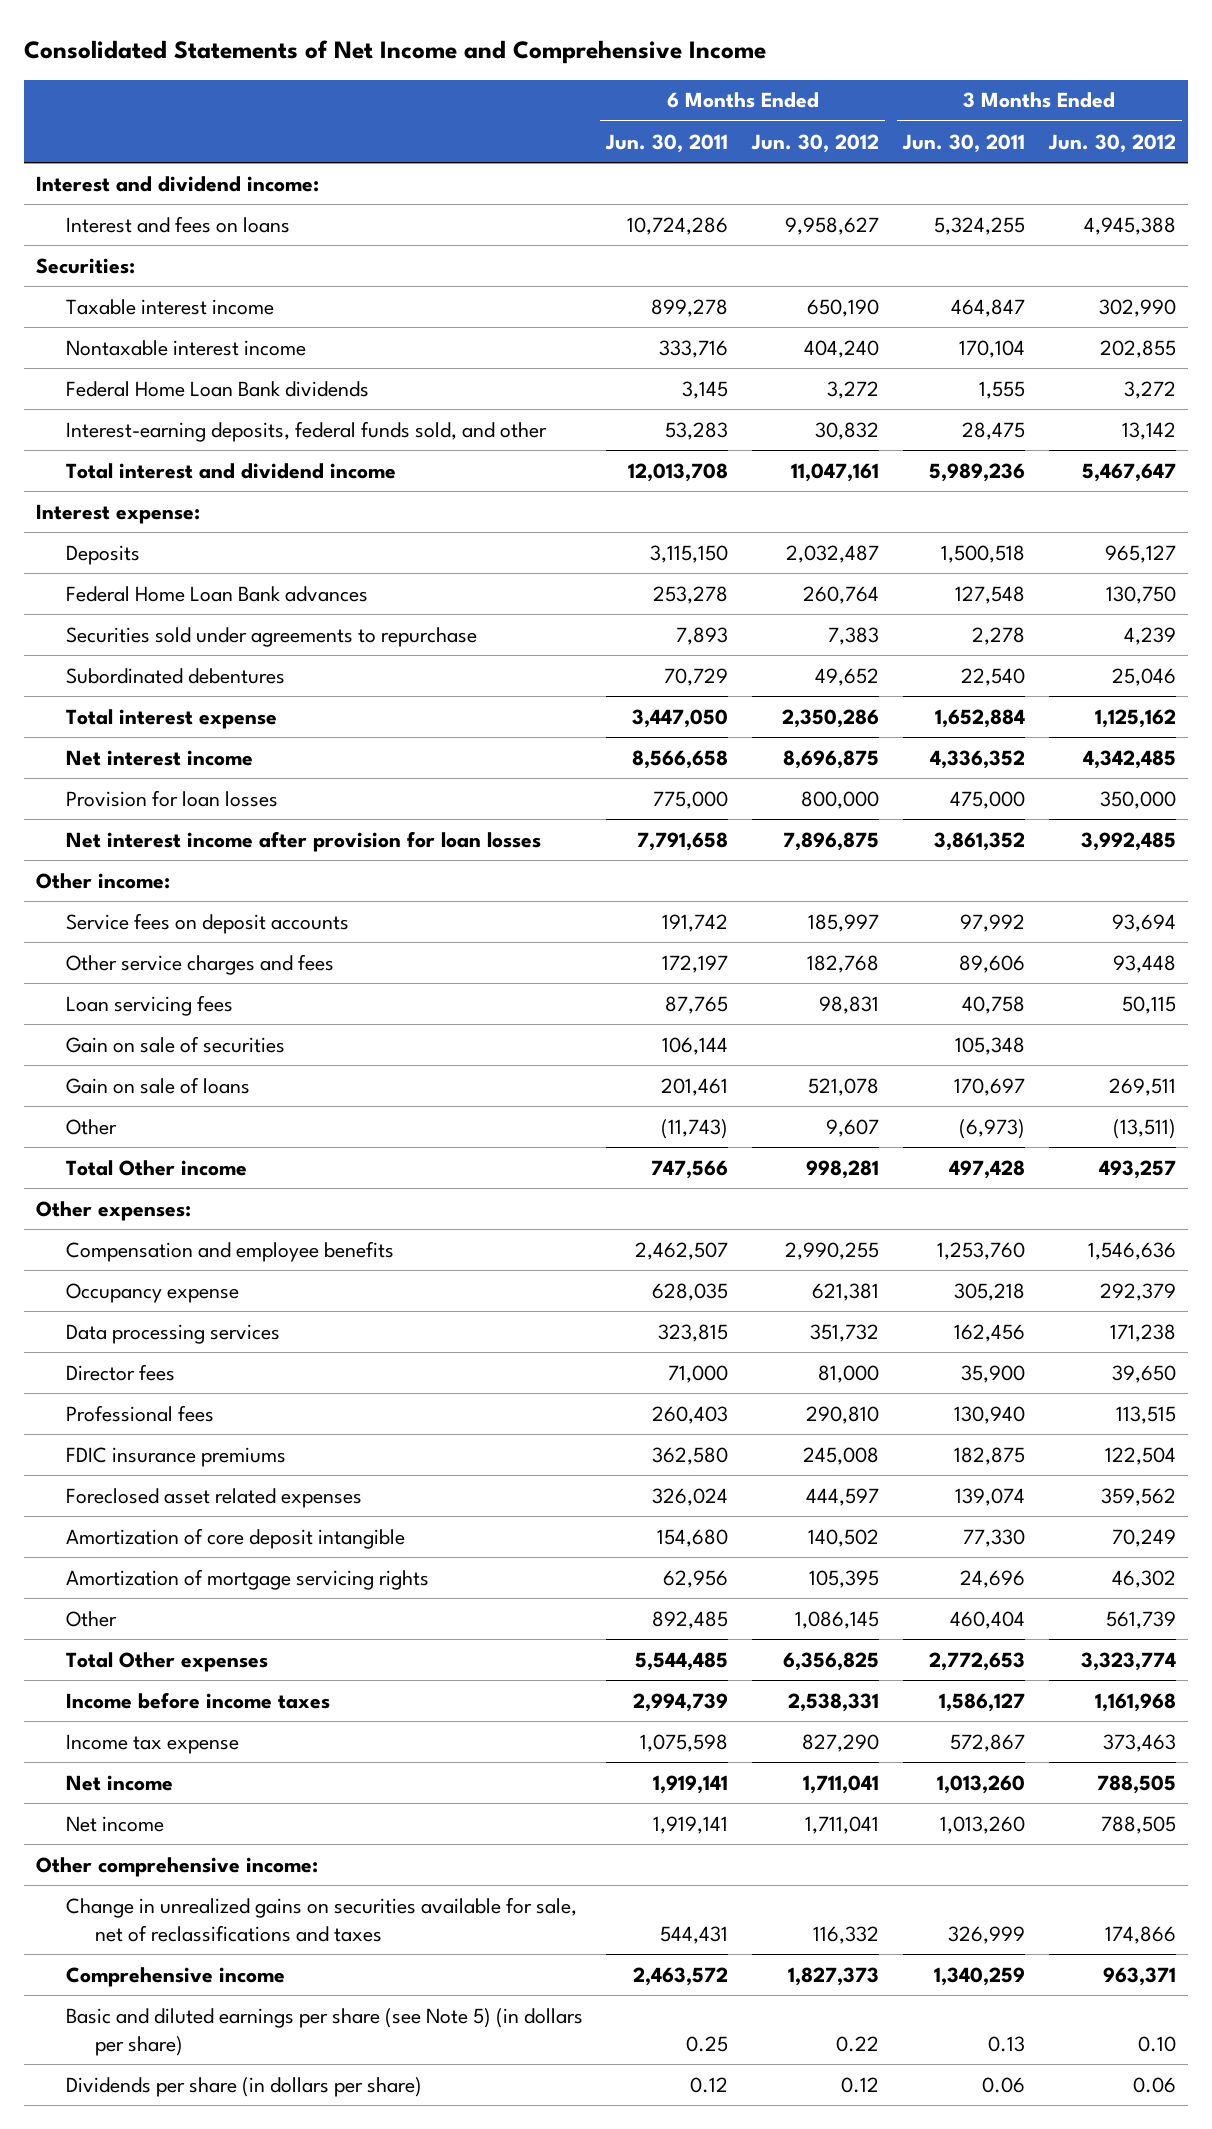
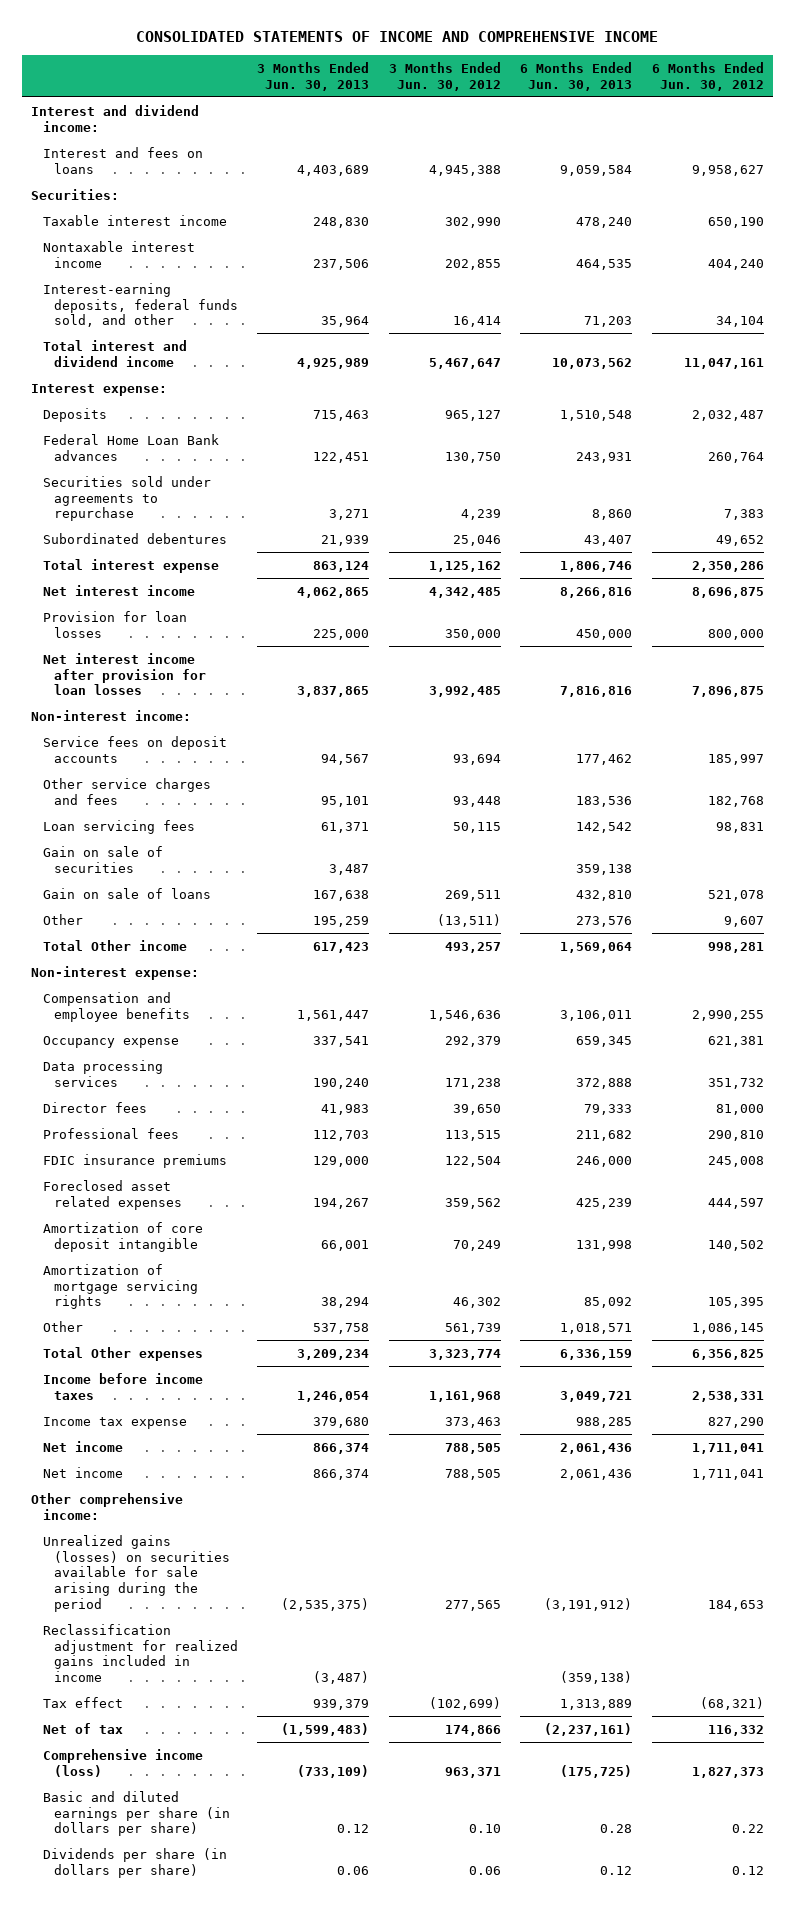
- Consolidated Statements of Net Income and Comprehensive Income
+ CONSOLIDATED STATEMENTS OF INCOME AND COMPREHENSIVE INCOME
- | 6 Months Ended Jun. 30, 2011 | 6 Months Ended Jun. 30, 2012 | 3 Months Ended Jun. 30, 2011 | 3 Months Ended Jun. 30, 2012
+ | 3 Months Ended Jun. 30, 2013 | 3 Months Ended Jun. 30, 2012 | 6 Months Ended Jun. 30, 2013 | 6 Months Ended Jun. 30, 2012
- Federal Home Loan Bank dividends | 3,145 | 3,272 | 1,555 | 3,272
- Interest-earning deposits, federal funds sold, and other | 53,283 | 30,832 | 28,475 | 13,142
+ Interest-earning deposits, federal funds sold, and other | 35,964 | 16,414 | 71,203 | 34,104
- Other income:
+ Non-interest income:
- Other expenses:
+ Non-interest expense:
- Change in unrealized gains on securities available for sale, net of reclassifications and taxes | 544,431 | 116,332 | 326,999 | 174,866
- Comprehensive income | 2,463,572 | 1,827,373 | 1,340,259 | 963,371
- Basic and diluted earnings per share (see Note 5) (in dollars per share) | 0.25 | 0.22 | 0.13 | 0.10
+ Unrealized gains (losses) on securities available for sale arising during the period | (2,535,375) | 277,565 | (3,191,912) | 184,653
+ Reclassification adjustment for realized gains included in income | (3,487) | | (359,138) |
+ Tax effect | 939,379 | (102,699) | 1,313,889 | (68,321)
+ Net of tax | (1,599,483) | 174,866 | (2,237,161) | 116,332
+ Comprehensive income (loss) | (733,109) | 963,371 | (175,725) | 1,827,373
+ Basic and diluted earnings per share (in dollars per share) | 0.12 | 0.10 | 0.28 | 0.22

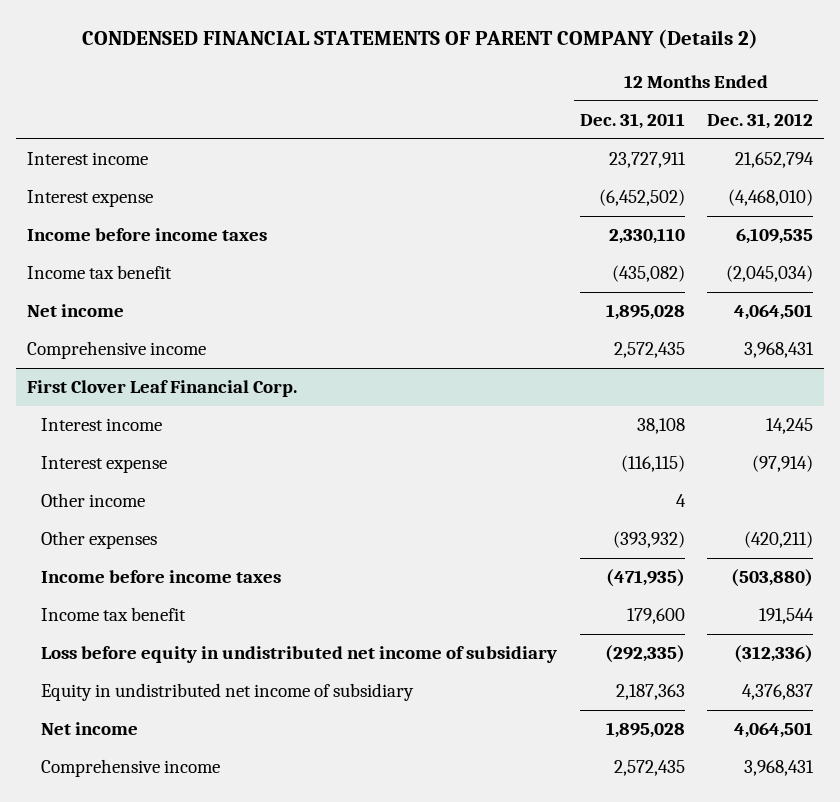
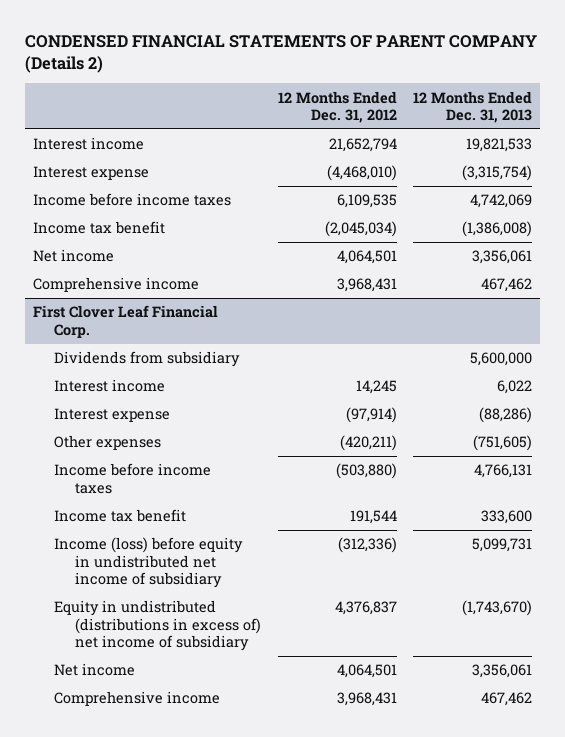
- | 12 Months Ended Dec. 31, 2011 | 12 Months Ended Dec. 31, 2012
+ | 12 Months Ended Dec. 31, 2012 | 12 Months Ended Dec. 31, 2013
@ First Clover Leaf Financial Corp.
+ Dividends from subsidiary | | 5,600,000
- Other income | 4 |
- Loss before equity in undistributed net income of subsidiary | (292,335) | (312,336)
- Equity in undistributed net income of subsidiary | 2,187,363 | 4,376,837
+ Income (loss) before equity in undistributed net income of subsidiary | (312,336) | 5,099,731
+ Equity in undistributed (distributions in excess of) net income of subsidiary | 4,376,837 | (1,743,670)

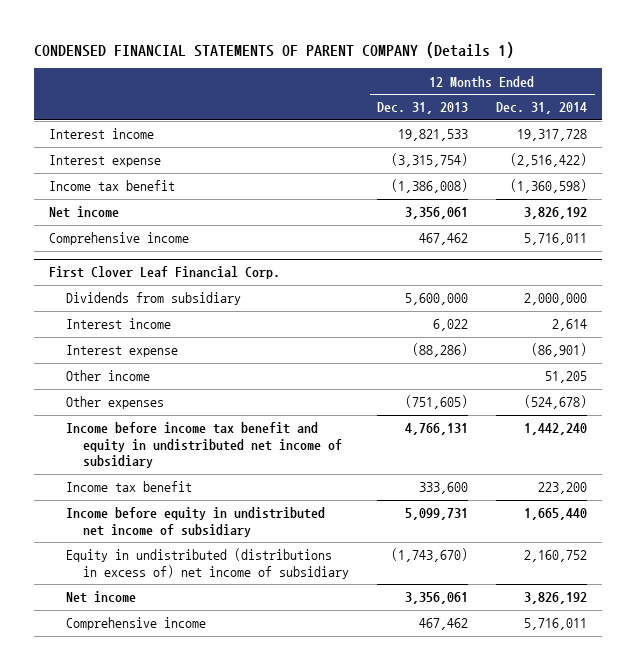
- CONDENSED FINANCIAL STATEMENTS OF PARENT COMPANY (Details 2)
+ CONDENSED FINANCIAL STATEMENTS OF PARENT COMPANY (Details 1)
- | 12 Months Ended Dec. 31, 2012 | 12 Months Ended Dec. 31, 2013
+ | 12 Months Ended Dec. 31, 2013 | 12 Months Ended Dec. 31, 2014
- Income before income taxes | 6,109,535 | 4,742,069
@ First Clover Leaf Financial Corp.
+ Other income | | 51,205
- Income before income taxes | (503,880) | 4,766,131
+ Income before income tax benefit and equity in undistributed net income of subsidiary | 4,766,131 | 1,442,240
- Income (loss) before equity in undistributed net income of subsidiary | (312,336) | 5,099,731
+ Income before equity in undistributed net income of subsidiary | 5,099,731 | 1,665,440

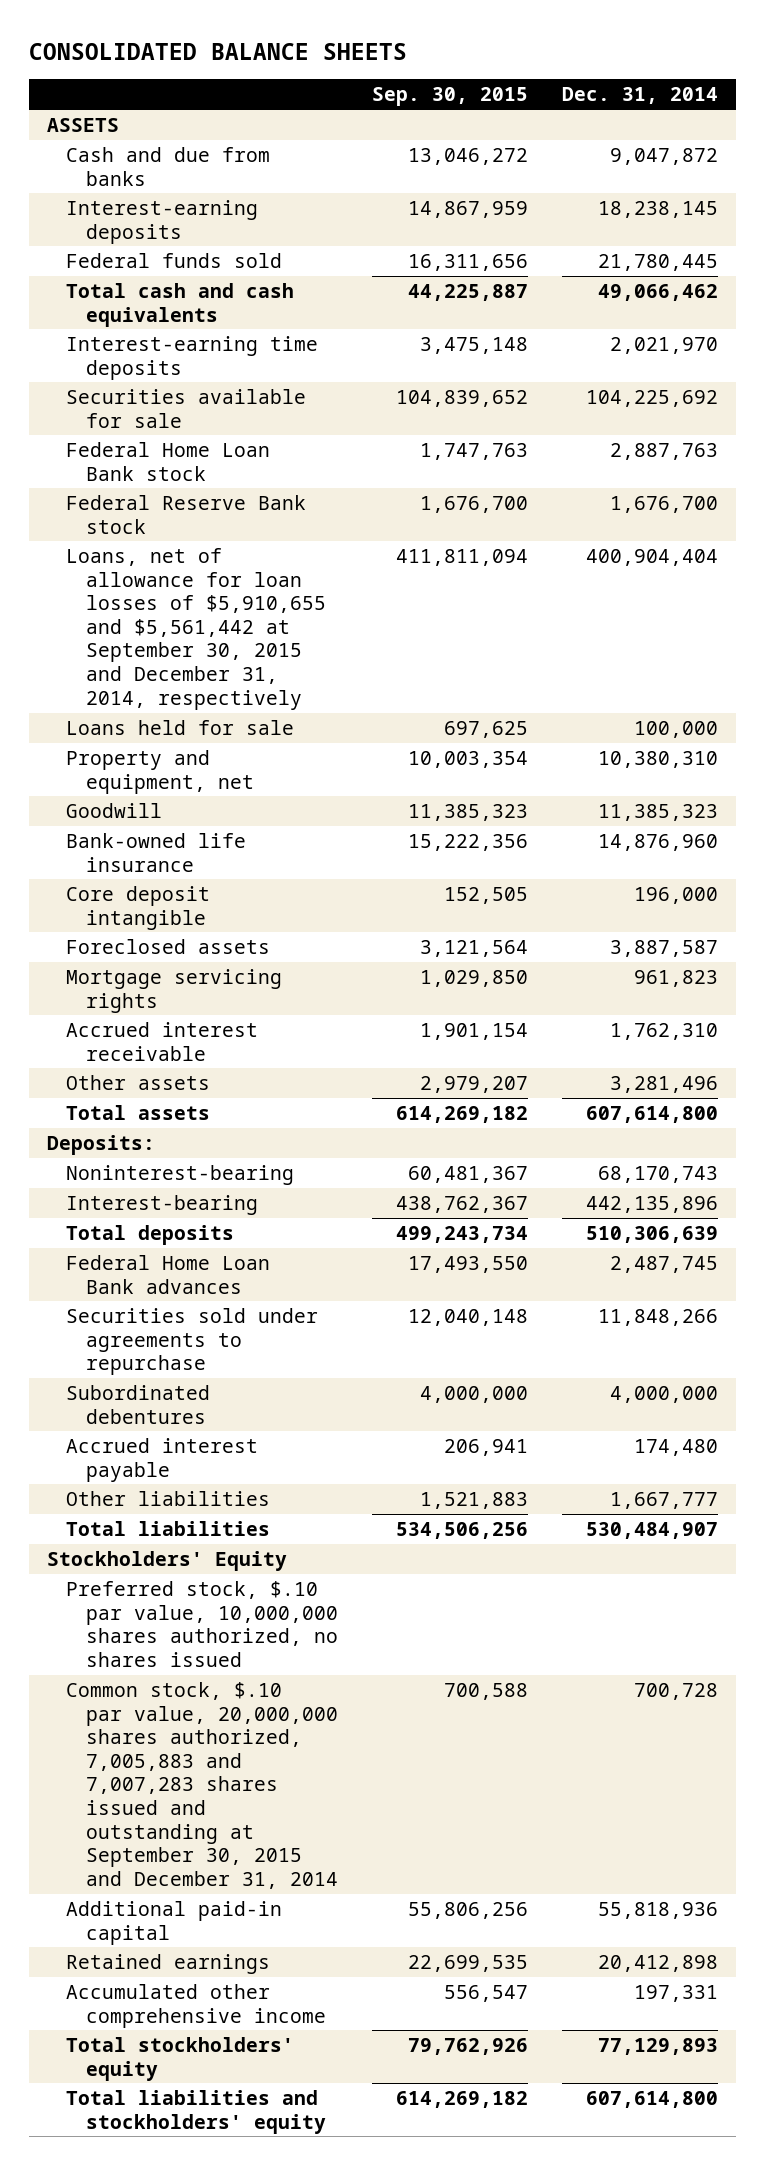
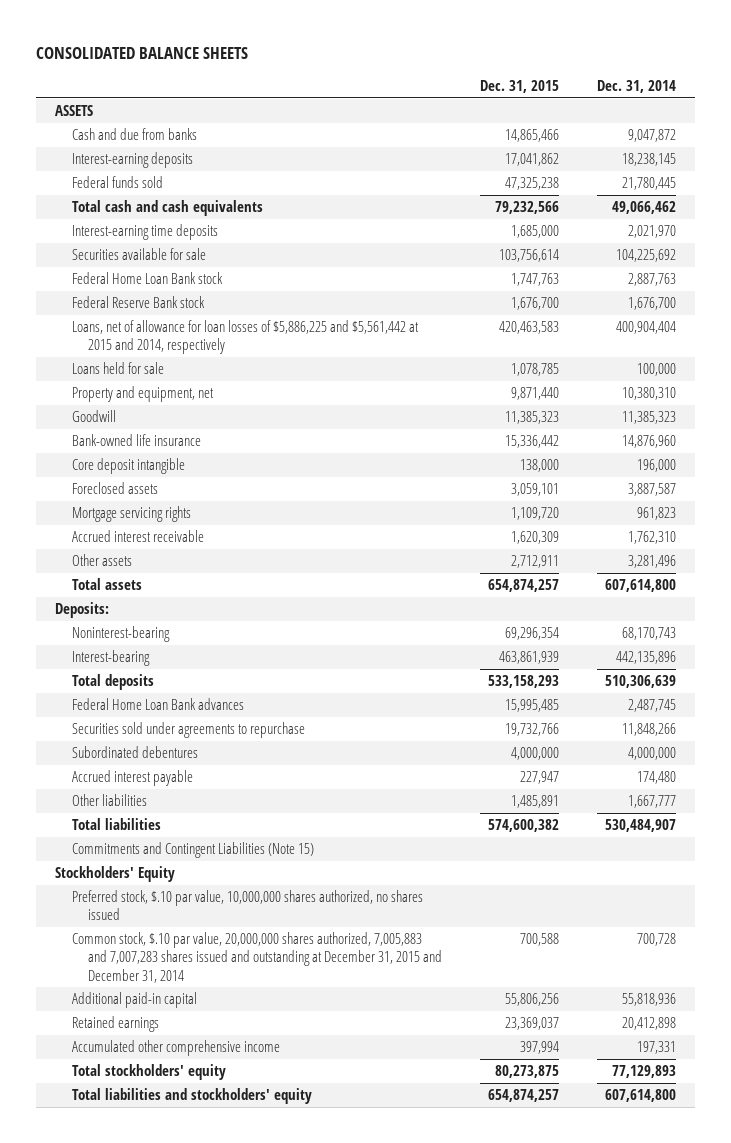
- | Sep. 30, 2015 | Dec. 31, 2014
+ | Dec. 31, 2015 | Dec. 31, 2014
- Loans, net of allowance for loan losses of $5,910,655 and $5,561,442 at September 30, 2015 and December 31, 2014, respectively | 411,811,094 | 400,904,404
+ Loans, net of allowance for loan losses of $5,886,225 and $5,561,442 at 2015 and 2014, respectively | 420,463,583 | 400,904,404
+ Commitments and Contingent Liabilities (Note 15)
- Common stock, $.10 par value, 20,000,000 shares authorized, 7,005,883 and 7,007,283 shares issued and outstanding at September 30, 2015 and December 31, 2014 | 700,588 | 700,728
+ Common stock, $.10 par value, 20,000,000 shares authorized, 7,005,883 and 7,007,283 shares issued and outstanding at December 31, 2015 and December 31, 2014 | 700,588 | 700,728

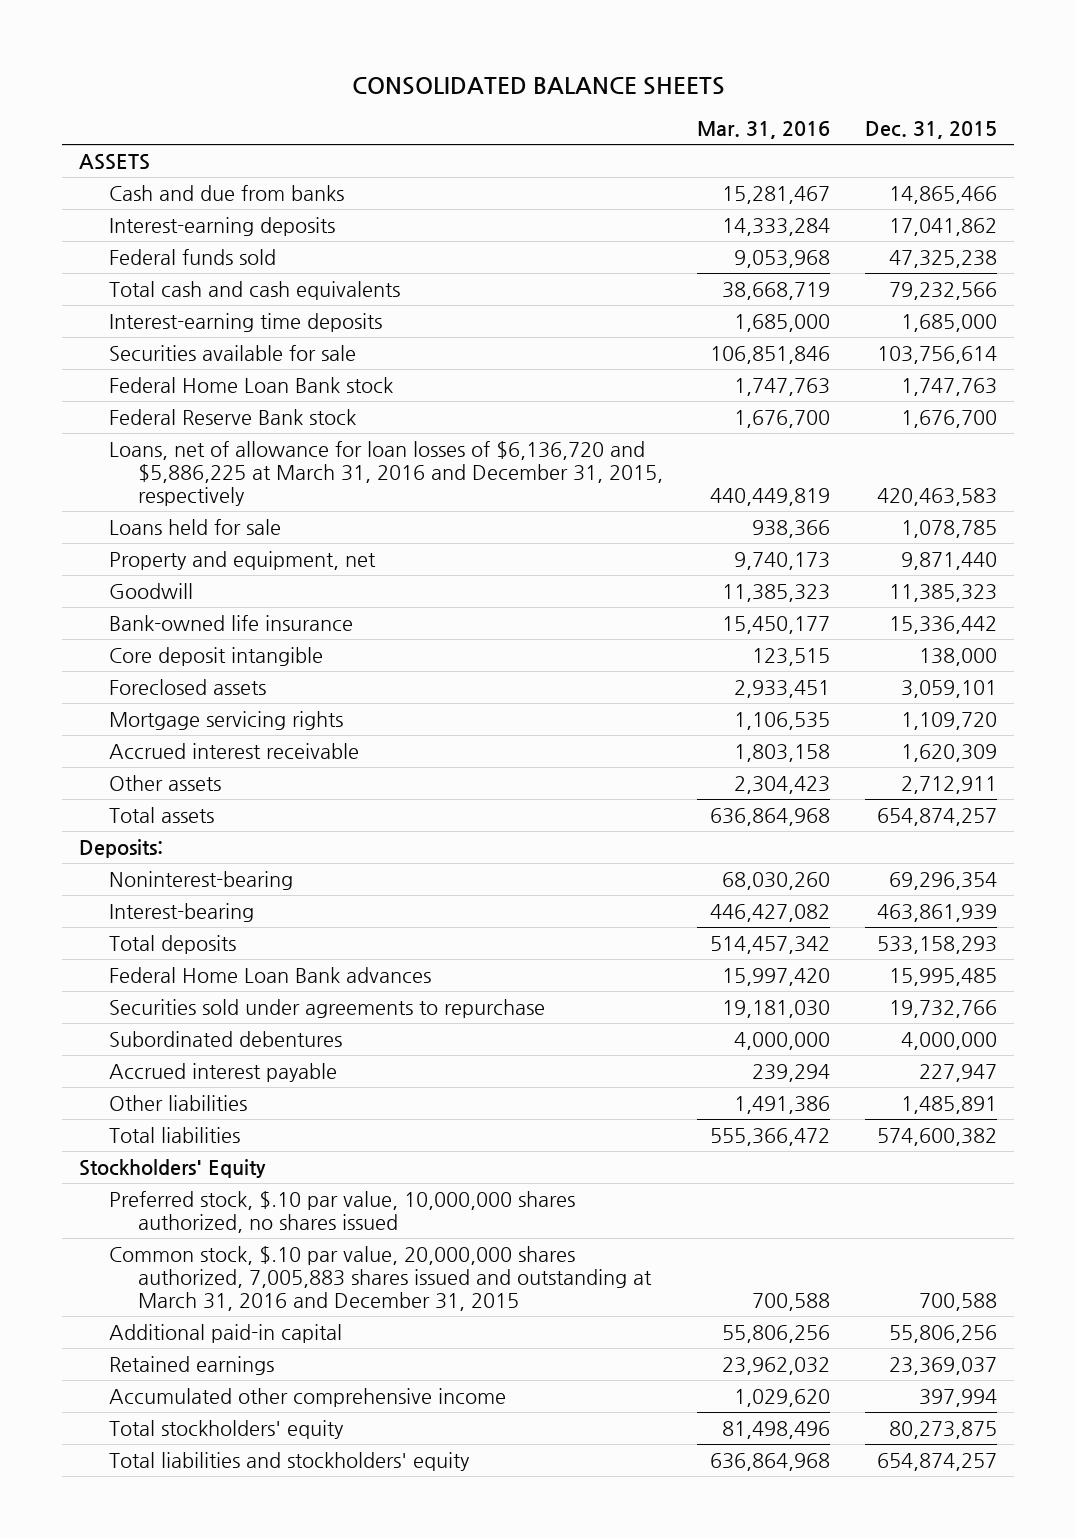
- | Dec. 31, 2015 | Dec. 31, 2014
+ | Mar. 31, 2016 | Dec. 31, 2015
- Loans, net of allowance for loan losses of $5,886,225 and $5,561,442 at 2015 and 2014, respectively | 420,463,583 | 400,904,404
+ Loans, net of allowance for loan losses of $6,136,720 and $5,886,225 at March 31, 2016 and December 31, 2015, respectively | 440,449,819 | 420,463,583
- Commitments and Contingent Liabilities (Note 15)
- Common stock, $.10 par value, 20,000,000 shares authorized, 7,005,883 and 7,007,283 shares issued and outstanding at December 31, 2015 and December 31, 2014 | 700,588 | 700,728
+ Common stock, $.10 par value, 20,000,000 shares authorized, 7,005,883 shares issued and outstanding at March 31, 2016 and December 31, 2015 | 700,588 | 700,588

